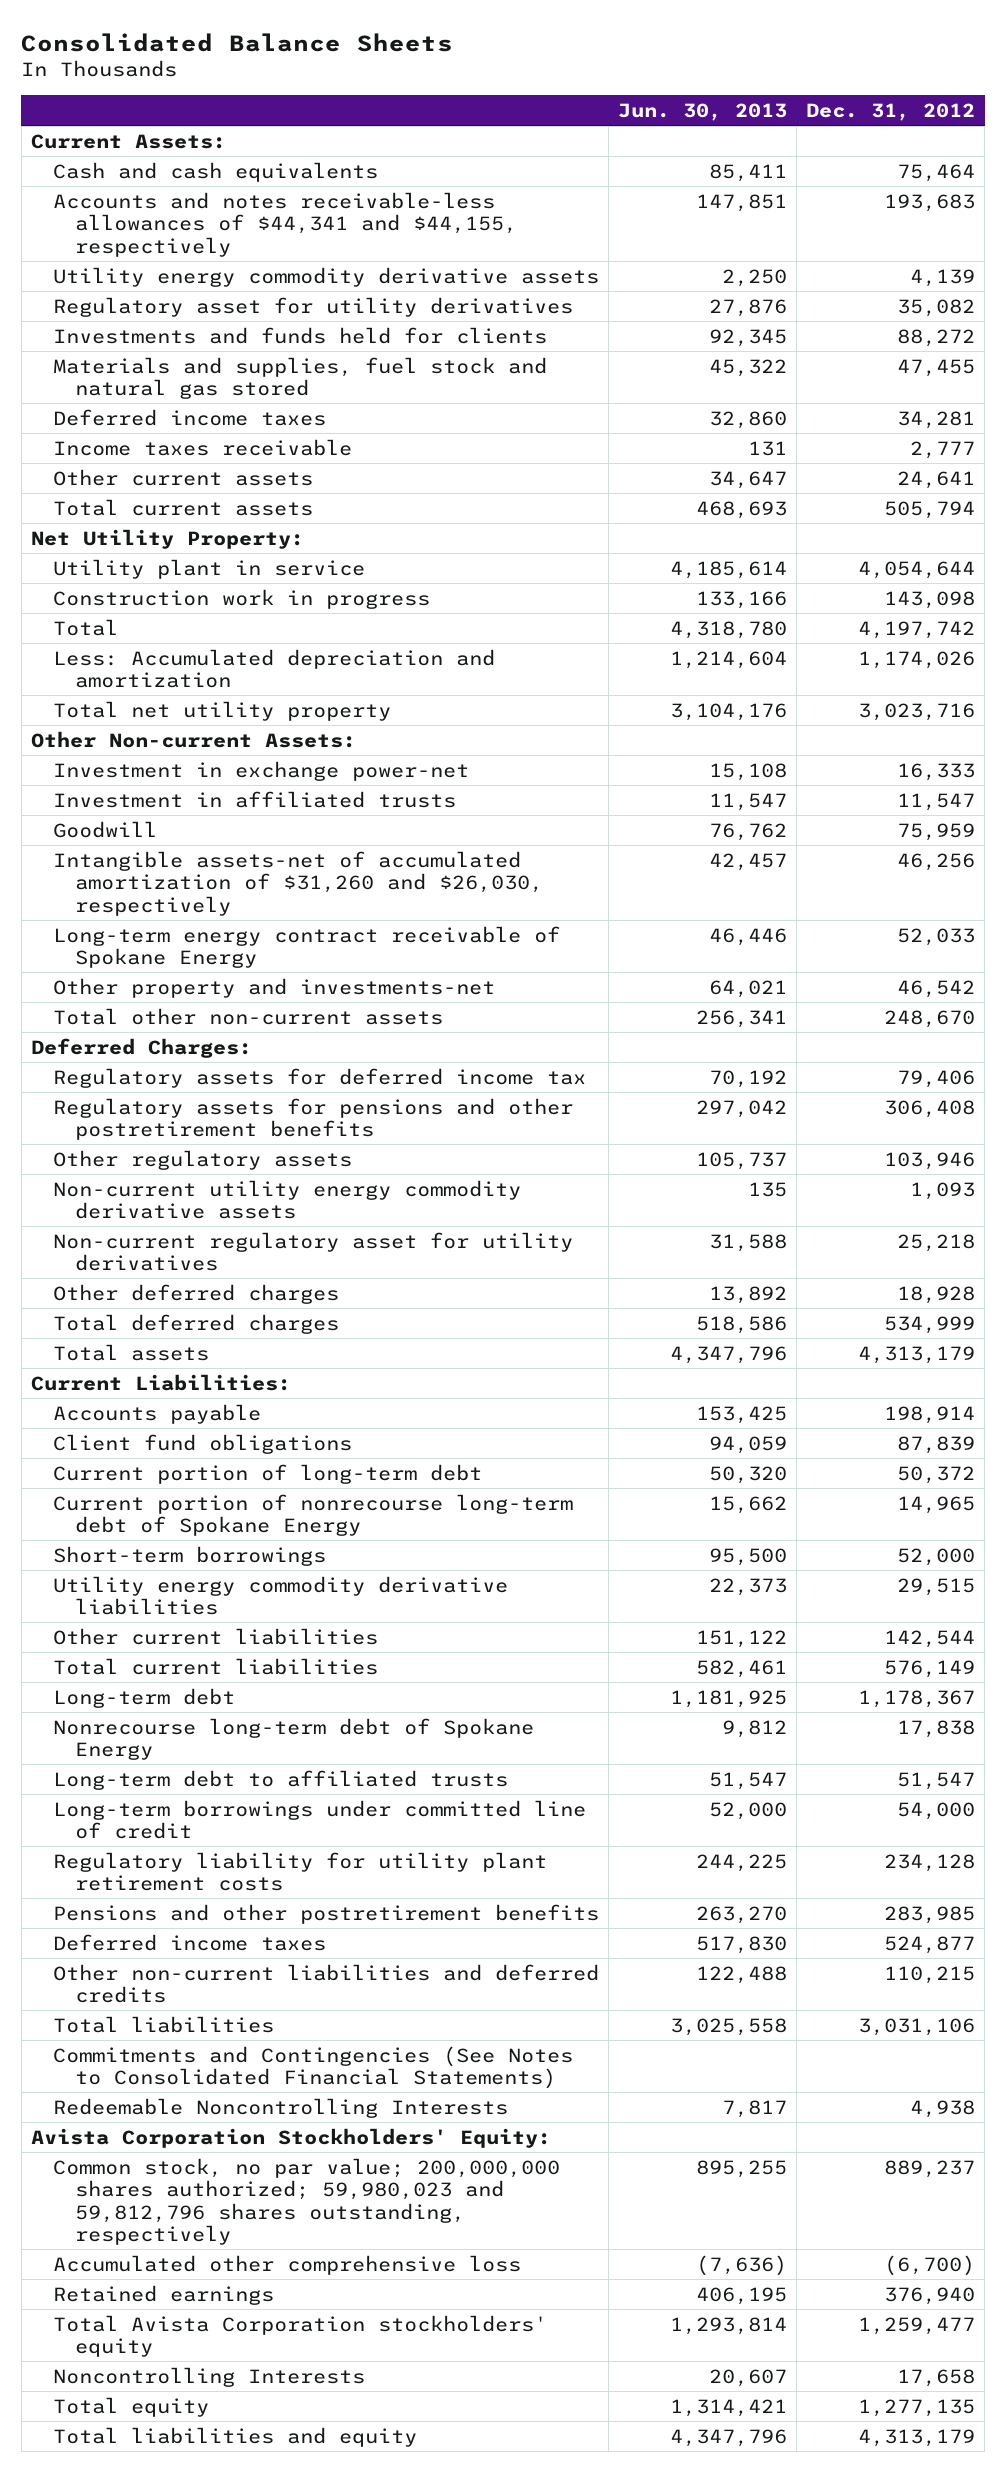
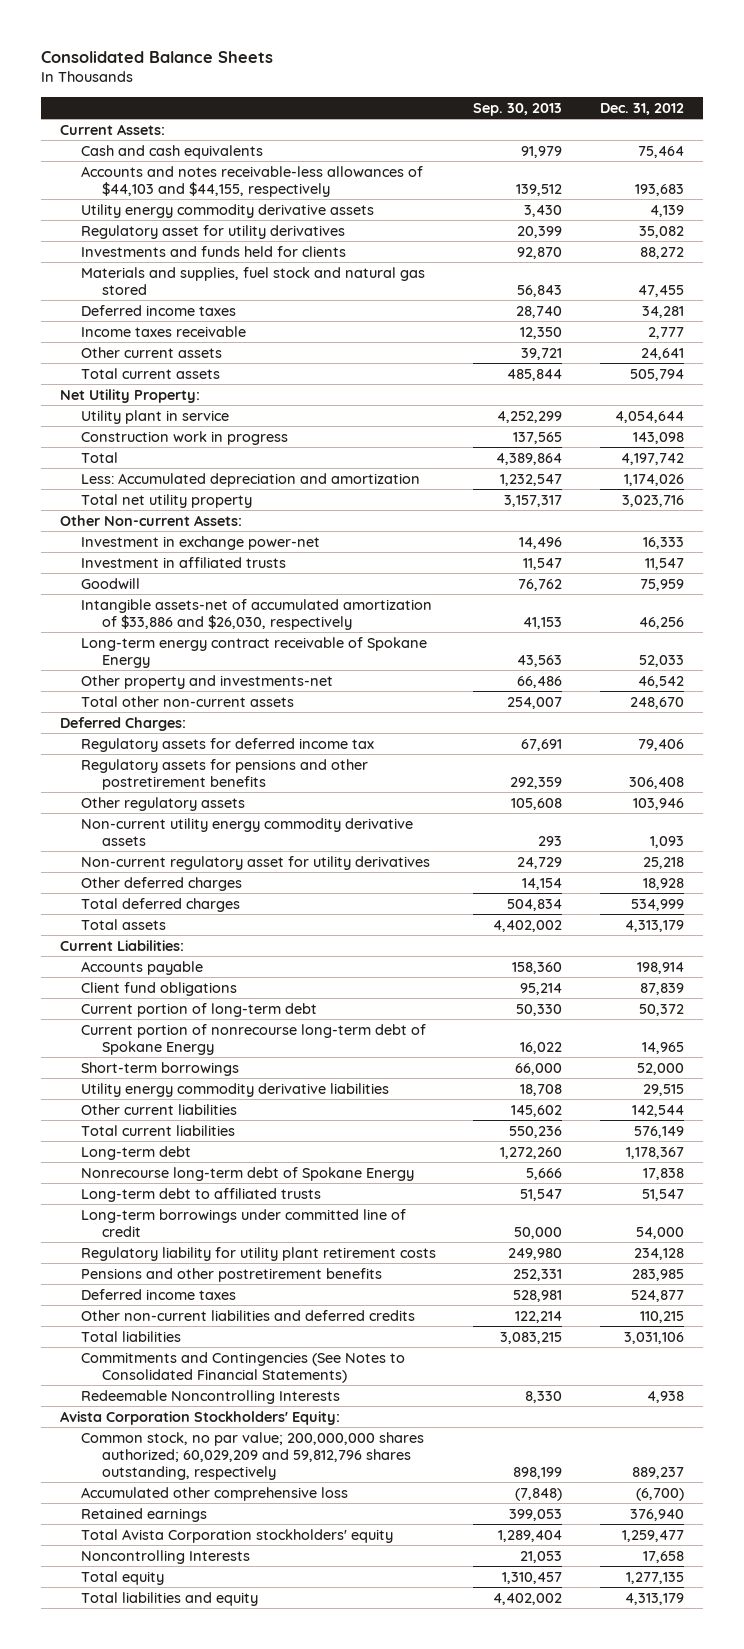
- | Jun. 30, 2013 | Dec. 31, 2012
+ | Sep. 30, 2013 | Dec. 31, 2012
- Accounts and notes receivable-less allowances of $44,341 and $44,155, respectively | 147,851 | 193,683
+ Accounts and notes receivable-less allowances of $44,103 and $44,155, respectively | 139,512 | 193,683
- Intangible assets-net of accumulated amortization of $31,260 and $26,030, respectively | 42,457 | 46,256
+ Intangible assets-net of accumulated amortization of $33,886 and $26,030, respectively | 41,153 | 46,256
- Common stock, no par value; 200,000,000 shares authorized; 59,980,023 and 59,812,796 shares outstanding, respectively | 895,255 | 889,237
+ Common stock, no par value; 200,000,000 shares authorized; 60,029,209 and 59,812,796 shares outstanding, respectively | 898,199 | 889,237

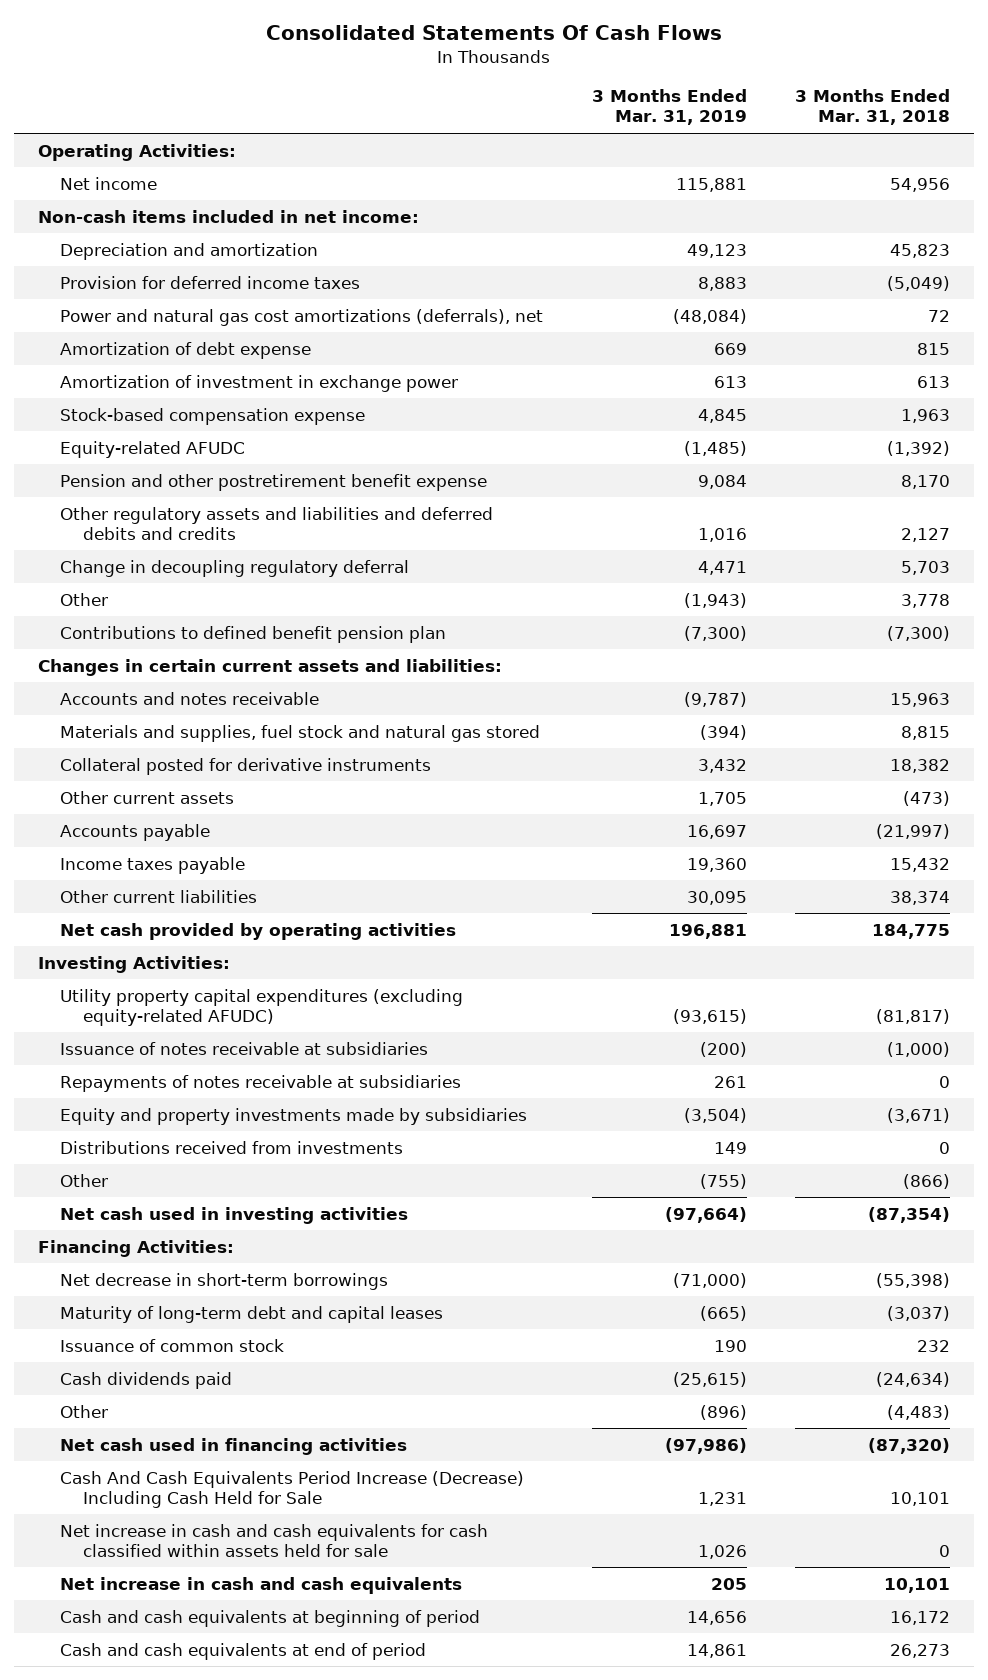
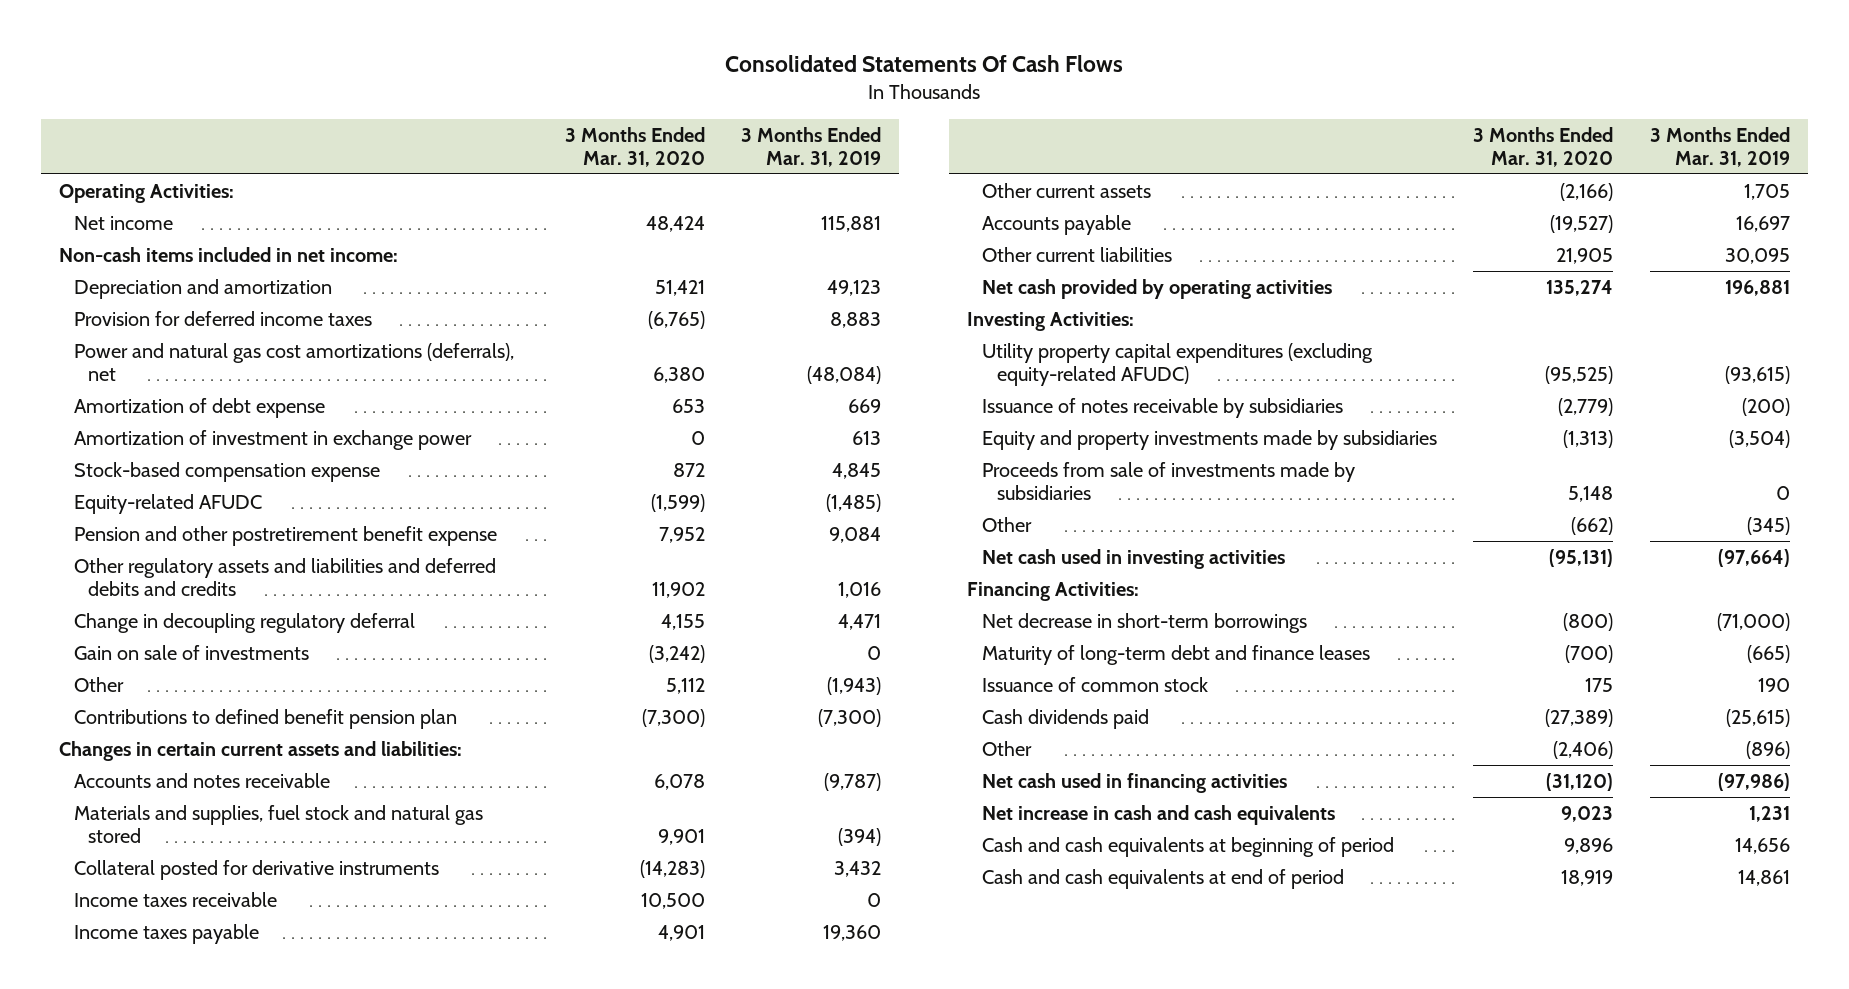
- | 3 Months Ended Mar. 31, 2019 | 3 Months Ended Mar. 31, 2018
+ | 3 Months Ended Mar. 31, 2020 | 3 Months Ended Mar. 31, 2019
+ Gain on sale of investments | (3,242) | 0
+ Income taxes receivable | 10,500 | 0
moved up: Income taxes payable | 4,901 | 19,360
- Issuance of notes receivable at subsidiaries | (200) | (1,000)
- Repayments of notes receivable at subsidiaries | 261 | 0
+ Issuance of notes receivable by subsidiaries | (2,779) | (200)
- Distributions received from investments | 149 | 0
- Other | (755) | (866)
+ Proceeds from sale of investments made by subsidiaries | 5,148 | 0
+ Other | (662) | (345)
- Maturity of long-term debt and capital leases | (665) | (3,037)
+ Maturity of long-term debt and finance leases | (700) | (665)
- Cash And Cash Equivalents Period Increase (Decrease) Including Cash Held for Sale | 1,231 | 10,101
- Net increase in cash and cash equivalents for cash classified within assets held for sale | 1,026 | 0
- Net increase in cash and cash equivalents | 205 | 10,101
+ Net increase in cash and cash equivalents | 9,023 | 1,231

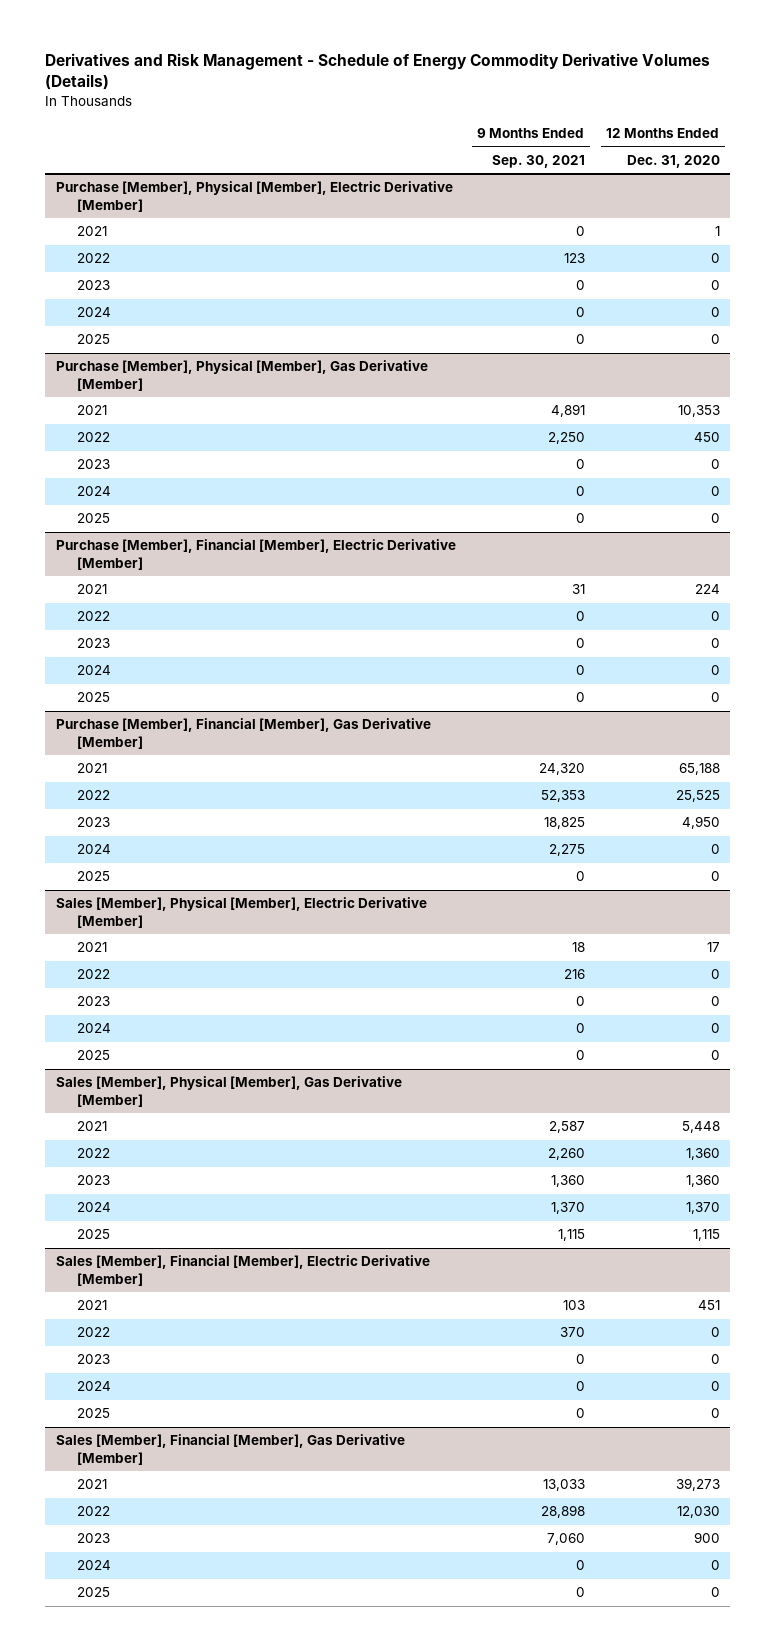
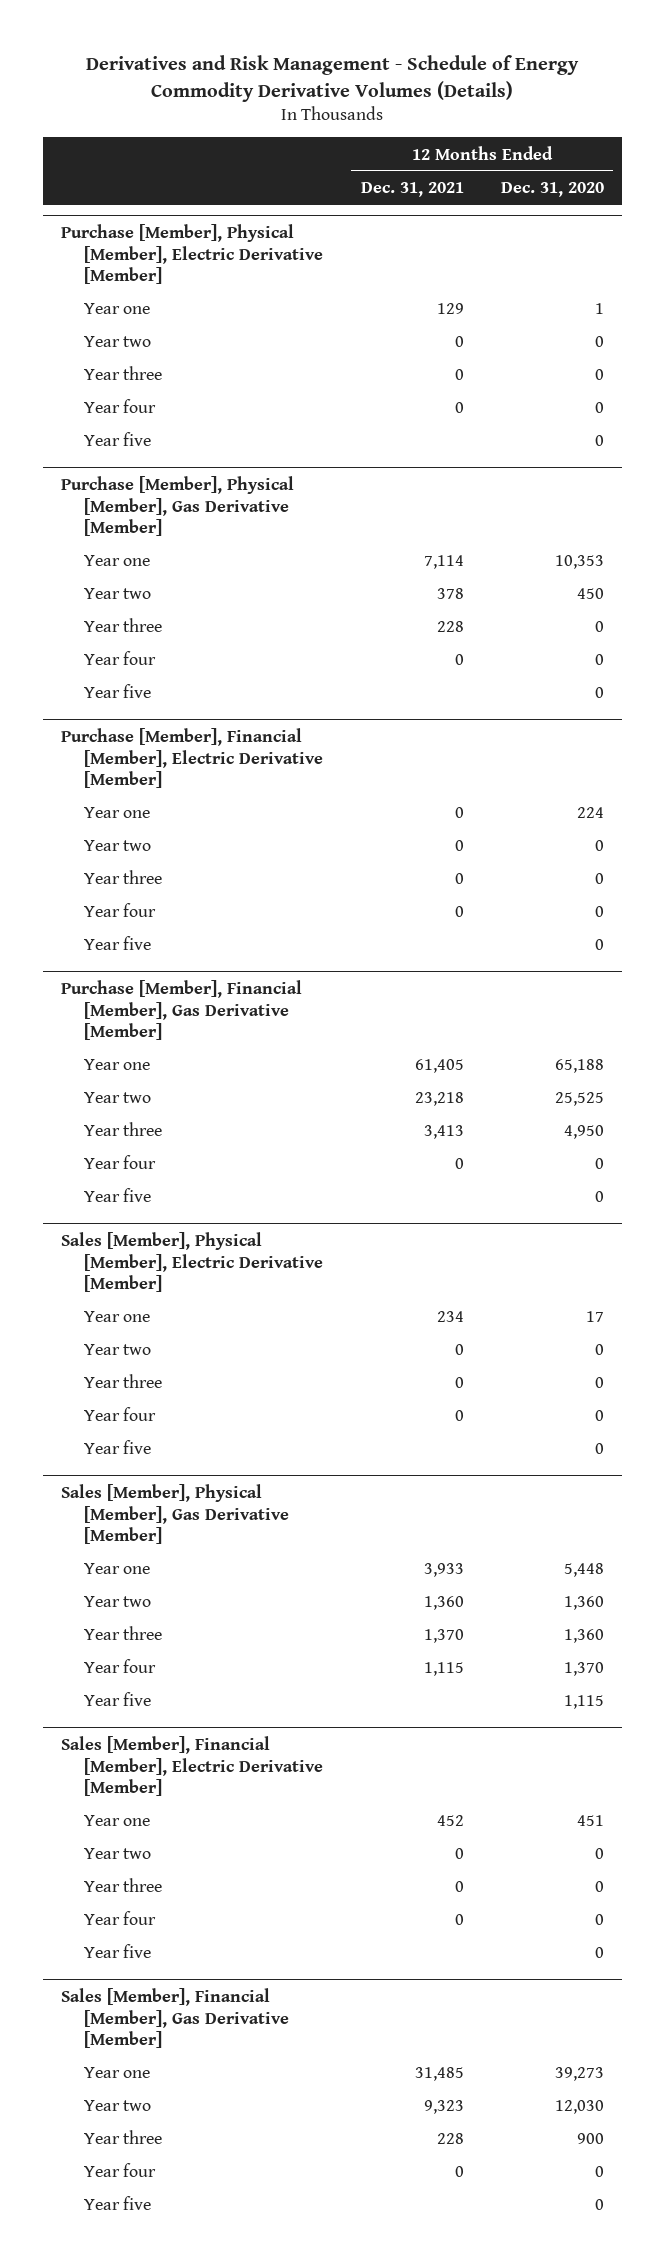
- | 9 Months Ended Sep. 30, 2021 | 12 Months Ended Dec. 31, 2020
+ | 12 Months Ended Dec. 31, 2021 | 12 Months Ended Dec. 31, 2020
@ Purchase [Member], Physical [Member], Electric Derivative [Member]
- 2021 | 0 | 1
- 2022 | 123 | 0
- 2023 | 0 | 0
- 2024 | 0 | 0
- 2025 | 0 | 0
+ Year one | 129 | 1
+ Year two | 0 | 0
+ Year three | 0 | 0
+ Year four | 0 | 0
+ Year five | | 0
@ Purchase [Member], Physical [Member], Gas Derivative [Member]
- 2021 | 4,891 | 10,353
- 2022 | 2,250 | 450
- 2023 | 0 | 0
- 2024 | 0 | 0
- 2025 | 0 | 0
+ Year one | 7,114 | 10,353
+ Year two | 378 | 450
+ Year three | 228 | 0
+ Year four | 0 | 0
+ Year five | | 0
@ Purchase [Member], Financial [Member], Electric Derivative [Member]
- 2021 | 31 | 224
- 2022 | 0 | 0
- 2023 | 0 | 0
- 2024 | 0 | 0
- 2025 | 0 | 0
+ Year one | 0 | 224
+ Year two | 0 | 0
+ Year three | 0 | 0
+ Year four | 0 | 0
+ Year five | | 0
@ Purchase [Member], Financial [Member], Gas Derivative [Member]
- 2021 | 24,320 | 65,188
- 2022 | 52,353 | 25,525
- 2023 | 18,825 | 4,950
- 2024 | 2,275 | 0
- 2025 | 0 | 0
+ Year one | 61,405 | 65,188
+ Year two | 23,218 | 25,525
+ Year three | 3,413 | 4,950
+ Year four | 0 | 0
+ Year five | | 0
@ Sales [Member], Physical [Member], Electric Derivative [Member]
- 2021 | 18 | 17
- 2022 | 216 | 0
- 2023 | 0 | 0
- 2024 | 0 | 0
- 2025 | 0 | 0
+ Year one | 234 | 17
+ Year two | 0 | 0
+ Year three | 0 | 0
+ Year four | 0 | 0
+ Year five | | 0
@ Sales [Member], Physical [Member], Gas Derivative [Member]
- 2021 | 2,587 | 5,448
- 2022 | 2,260 | 1,360
- 2023 | 1,360 | 1,360
- 2024 | 1,370 | 1,370
- 2025 | 1,115 | 1,115
+ Year one | 3,933 | 5,448
+ Year two | 1,360 | 1,360
+ Year three | 1,370 | 1,360
+ Year four | 1,115 | 1,370
+ Year five | | 1,115
@ Sales [Member], Financial [Member], Electric Derivative [Member]
- 2021 | 103 | 451
- 2022 | 370 | 0
- 2023 | 0 | 0
- 2024 | 0 | 0
- 2025 | 0 | 0
+ Year one | 452 | 451
+ Year two | 0 | 0
+ Year three | 0 | 0
+ Year four | 0 | 0
+ Year five | | 0
@ Sales [Member], Financial [Member], Gas Derivative [Member]
- 2021 | 13,033 | 39,273
- 2022 | 28,898 | 12,030
- 2023 | 7,060 | 900
- 2024 | 0 | 0
- 2025 | 0 | 0
+ Year one | 31,485 | 39,273
+ Year two | 9,323 | 12,030
+ Year three | 228 | 900
+ Year four | 0 | 0
+ Year five | | 0

